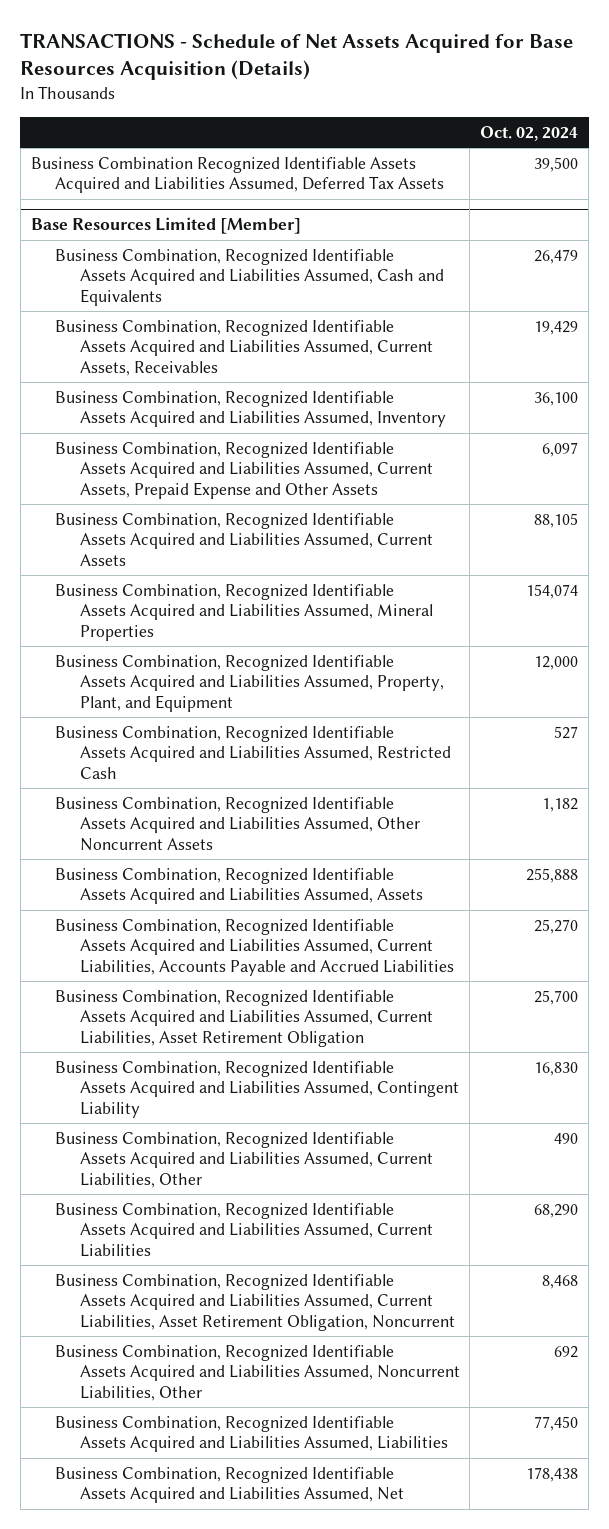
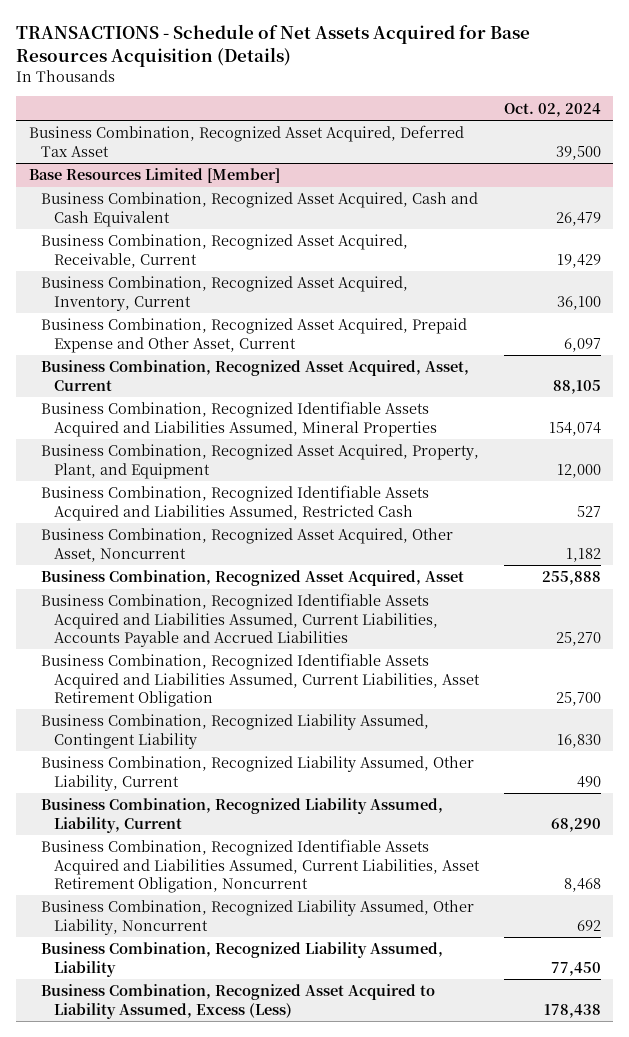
- Business Combination Recognized Identifiable Assets Acquired and Liabilities Assumed, Deferred Tax Assets | 39,500
+ Business Combination, Recognized Asset Acquired, Deferred Tax Asset | 39,500
@ Base Resources Limited [Member]
- Business Combination, Recognized Identifiable Assets Acquired and Liabilities Assumed, Cash and Equivalents | 26,479
- Business Combination, Recognized Identifiable Assets Acquired and Liabilities Assumed, Current Assets, Receivables | 19,429
- Business Combination, Recognized Identifiable Assets Acquired and Liabilities Assumed, Inventory | 36,100
- Business Combination, Recognized Identifiable Assets Acquired and Liabilities Assumed, Current Assets, Prepaid Expense and Other Assets | 6,097
- Business Combination, Recognized Identifiable Assets Acquired and Liabilities Assumed, Current Assets | 88,105
+ Business Combination, Recognized Asset Acquired, Cash and Cash Equivalent | 26,479
+ Business Combination, Recognized Asset Acquired, Receivable, Current | 19,429
+ Business Combination, Recognized Asset Acquired, Inventory, Current | 36,100
+ Business Combination, Recognized Asset Acquired, Prepaid Expense and Other Asset, Current | 6,097
+ Business Combination, Recognized Asset Acquired, Asset, Current | 88,105
- Business Combination, Recognized Identifiable Assets Acquired and Liabilities Assumed, Property, Plant, and Equipment | 12,000
+ Business Combination, Recognized Asset Acquired, Property, Plant, and Equipment | 12,000
- Business Combination, Recognized Identifiable Assets Acquired and Liabilities Assumed, Other Noncurrent Assets | 1,182
- Business Combination, Recognized Identifiable Assets Acquired and Liabilities Assumed, Assets | 255,888
+ Business Combination, Recognized Asset Acquired, Other Asset, Noncurrent | 1,182
+ Business Combination, Recognized Asset Acquired, Asset | 255,888
- Business Combination, Recognized Identifiable Assets Acquired and Liabilities Assumed, Contingent Liability | 16,830
- Business Combination, Recognized Identifiable Assets Acquired and Liabilities Assumed, Current Liabilities, Other | 490
- Business Combination, Recognized Identifiable Assets Acquired and Liabilities Assumed, Current Liabilities | 68,290
+ Business Combination, Recognized Liability Assumed, Contingent Liability | 16,830
+ Business Combination, Recognized Liability Assumed, Other Liability, Current | 490
+ Business Combination, Recognized Liability Assumed, Liability, Current | 68,290
- Business Combination, Recognized Identifiable Assets Acquired and Liabilities Assumed, Noncurrent Liabilities, Other | 692
- Business Combination, Recognized Identifiable Assets Acquired and Liabilities Assumed, Liabilities | 77,450
- Business Combination, Recognized Identifiable Assets Acquired and Liabilities Assumed, Net | 178,438
+ Business Combination, Recognized Liability Assumed, Other Liability, Noncurrent | 692
+ Business Combination, Recognized Liability Assumed, Liability | 77,450
+ Business Combination, Recognized Asset Acquired to Liability Assumed, Excess (Less) | 178,438

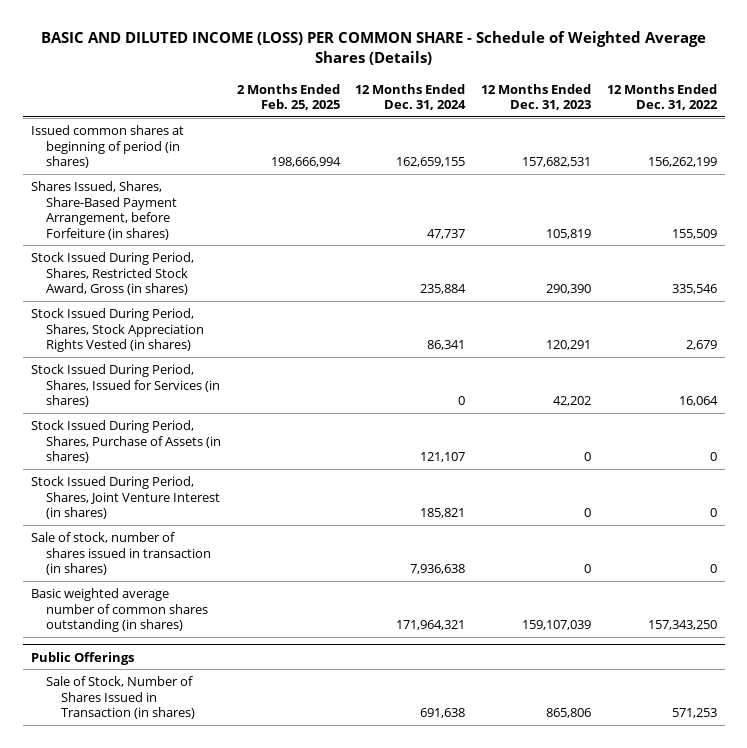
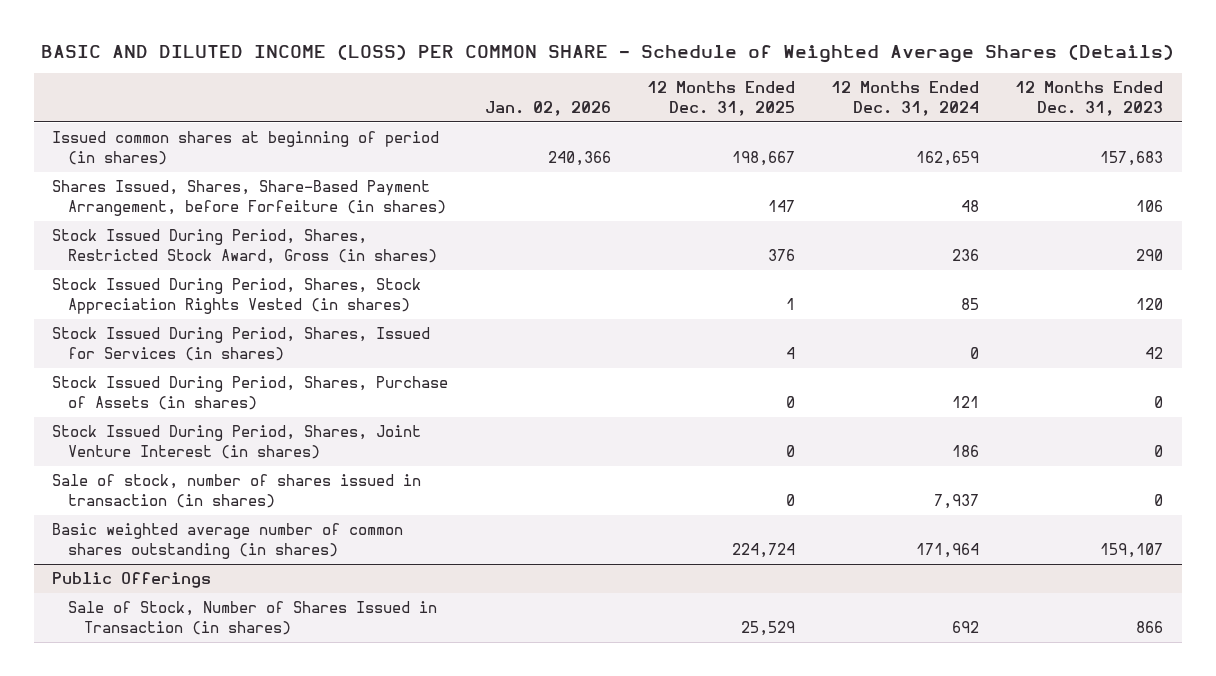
- | 2 Months Ended Feb. 25, 2025 | 12 Months Ended Dec. 31, 2024 | 12 Months Ended Dec. 31, 2023 | 12 Months Ended Dec. 31, 2022
+ | Jan. 02, 2026 | 12 Months Ended Dec. 31, 2025 | 12 Months Ended Dec. 31, 2024 | 12 Months Ended Dec. 31, 2023
- Issued common shares at beginning of period (in shares) | 198,666,994 | 162,659,155 | 157,682,531 | 156,262,199
- Shares Issued, Shares, Share-Based Payment Arrangement, before Forfeiture (in shares) | | 47,737 | 105,819 | 155,509
- Stock Issued During Period, Shares, Restricted Stock Award, Gross (in shares) | | 235,884 | 290,390 | 335,546
- Stock Issued During Period, Shares, Stock Appreciation Rights Vested (in shares) | | 86,341 | 120,291 | 2,679
- Stock Issued During Period, Shares, Issued for Services (in shares) | | 0 | 42,202 | 16,064
- Stock Issued During Period, Shares, Purchase of Assets (in shares) | | 121,107 | 0 | 0
- Stock Issued During Period, Shares, Joint Venture Interest (in shares) | | 185,821 | 0 | 0
- Sale of stock, number of shares issued in transaction (in shares) | | 7,936,638 | 0 | 0
- Basic weighted average number of common shares outstanding (in shares) | | 171,964,321 | 159,107,039 | 157,343,250
+ Issued common shares at beginning of period (in shares) | 240,366 | 198,667 | 162,659 | 157,683
+ Shares Issued, Shares, Share-Based Payment Arrangement, before Forfeiture (in shares) | | 147 | 48 | 106
+ Stock Issued During Period, Shares, Restricted Stock Award, Gross (in shares) | | 376 | 236 | 290
+ Stock Issued During Period, Shares, Stock Appreciation Rights Vested (in shares) | | 1 | 85 | 120
+ Stock Issued During Period, Shares, Issued for Services (in shares) | | 4 | 0 | 42
+ Stock Issued During Period, Shares, Purchase of Assets (in shares) | | 0 | 121 | 0
+ Stock Issued During Period, Shares, Joint Venture Interest (in shares) | | 0 | 186 | 0
+ Sale of stock, number of shares issued in transaction (in shares) | | 0 | 7,937 | 0
+ Basic weighted average number of common shares outstanding (in shares) | | 224,724 | 171,964 | 159,107
@ Public Offerings
- Sale of Stock, Number of Shares Issued in Transaction (in shares) | | 691,638 | 865,806 | 571,253
+ Sale of Stock, Number of Shares Issued in Transaction (in shares) | | 25,529 | 692 | 866

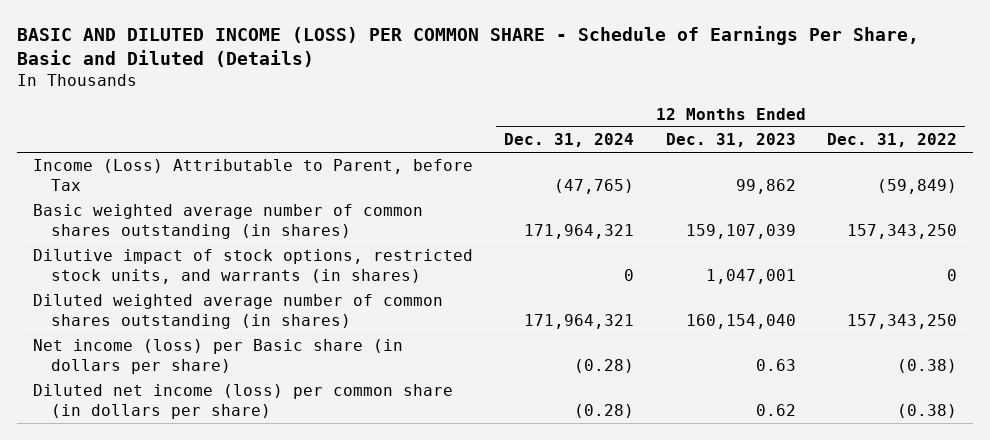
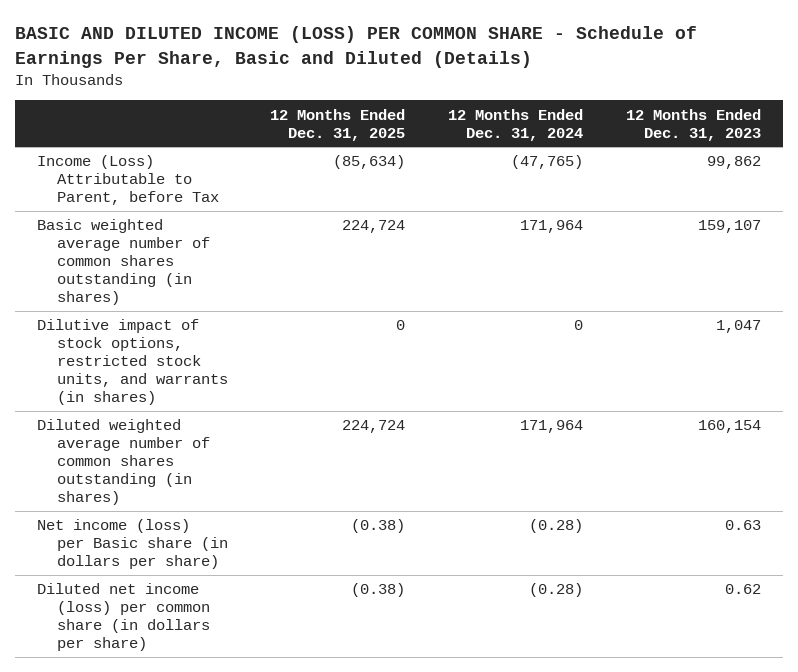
- | 12 Months Ended Dec. 31, 2024 | 12 Months Ended Dec. 31, 2023 | 12 Months Ended Dec. 31, 2022
+ | 12 Months Ended Dec. 31, 2025 | 12 Months Ended Dec. 31, 2024 | 12 Months Ended Dec. 31, 2023
- Basic weighted average number of common shares outstanding (in shares) | 171,964,321 | 159,107,039 | 157,343,250
- Dilutive impact of stock options, restricted stock units, and warrants (in shares) | 0 | 1,047,001 | 0
- Diluted weighted average number of common shares outstanding (in shares) | 171,964,321 | 160,154,040 | 157,343,250
+ Basic weighted average number of common shares outstanding (in shares) | 224,724 | 171,964 | 159,107
+ Dilutive impact of stock options, restricted stock units, and warrants (in shares) | 0 | 0 | 1,047
+ Diluted weighted average number of common shares outstanding (in shares) | 224,724 | 171,964 | 160,154

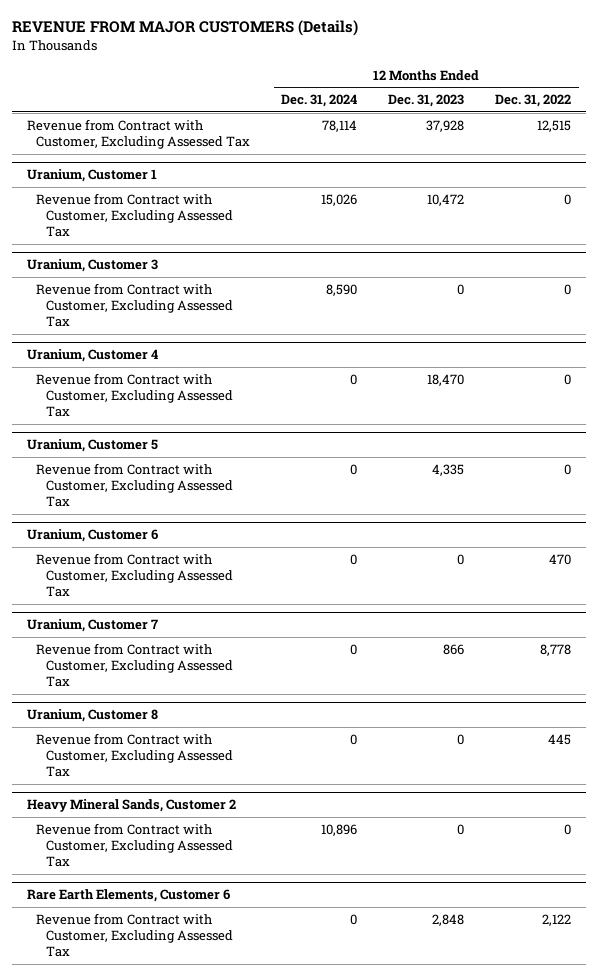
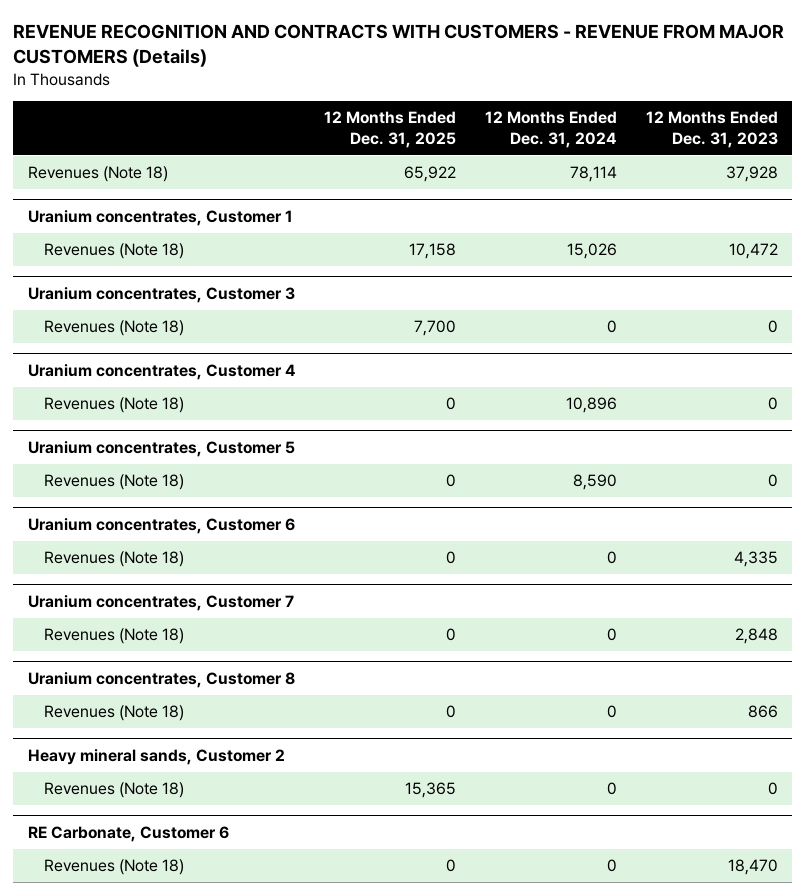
- REVENUE FROM MAJOR CUSTOMERS (Details)
+ REVENUE RECOGNITION AND CONTRACTS WITH CUSTOMERS - REVENUE FROM MAJOR CUSTOMERS (Details)
- | 12 Months Ended Dec. 31, 2024 | 12 Months Ended Dec. 31, 2023 | 12 Months Ended Dec. 31, 2022
+ | 12 Months Ended Dec. 31, 2025 | 12 Months Ended Dec. 31, 2024 | 12 Months Ended Dec. 31, 2023
- Revenue from Contract with Customer, Excluding Assessed Tax | 78,114 | 37,928 | 12,515
- Uranium, Customer 1
- Revenue from Contract with Customer, Excluding Assessed Tax | 15,026 | 10,472 | 0
- Uranium, Customer 3
- Revenue from Contract with Customer, Excluding Assessed Tax | 8,590 | 0 | 0
- Uranium, Customer 4
- Revenue from Contract with Customer, Excluding Assessed Tax | 0 | 18,470 | 0
- Uranium, Customer 5
- Revenue from Contract with Customer, Excluding Assessed Tax | 0 | 4,335 | 0
- Uranium, Customer 6
- Revenue from Contract with Customer, Excluding Assessed Tax | 0 | 0 | 470
- Uranium, Customer 7
- Revenue from Contract with Customer, Excluding Assessed Tax | 0 | 866 | 8,778
- Uranium, Customer 8
- Revenue from Contract with Customer, Excluding Assessed Tax | 0 | 0 | 445
- Heavy Mineral Sands, Customer 2
- Revenue from Contract with Customer, Excluding Assessed Tax | 10,896 | 0 | 0
- Rare Earth Elements, Customer 6
- Revenue from Contract with Customer, Excluding Assessed Tax | 0 | 2,848 | 2,122
+ Revenues (Note 18) | 65,922 | 78,114 | 37,928
+ Uranium concentrates, Customer 1
+ Revenues (Note 18) | 17,158 | 15,026 | 10,472
+ Uranium concentrates, Customer 3
+ Revenues (Note 18) | 7,700 | 0 | 0
+ Uranium concentrates, Customer 4
+ Revenues (Note 18) | 0 | 10,896 | 0
+ Uranium concentrates, Customer 5
+ Revenues (Note 18) | 0 | 8,590 | 0
+ Uranium concentrates, Customer 6
+ Revenues (Note 18) | 0 | 0 | 4,335
+ Uranium concentrates, Customer 7
+ Revenues (Note 18) | 0 | 0 | 2,848
+ Uranium concentrates, Customer 8
+ Revenues (Note 18) | 0 | 0 | 866
+ Heavy mineral sands, Customer 2
+ Revenues (Note 18) | 15,365 | 0 | 0
+ RE Carbonate, Customer 6
+ Revenues (Note 18) | 0 | 0 | 18,470

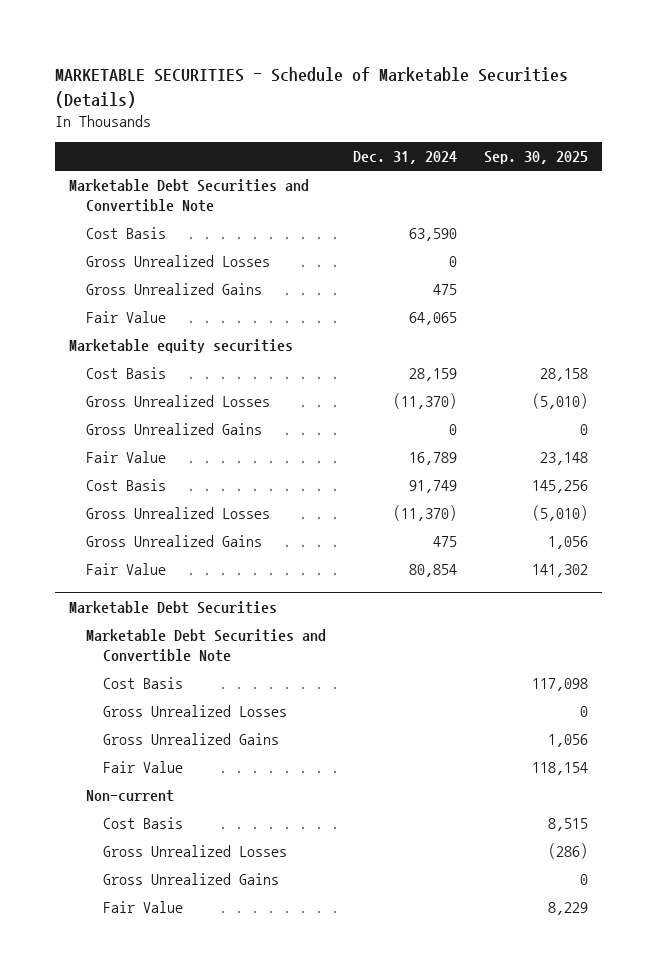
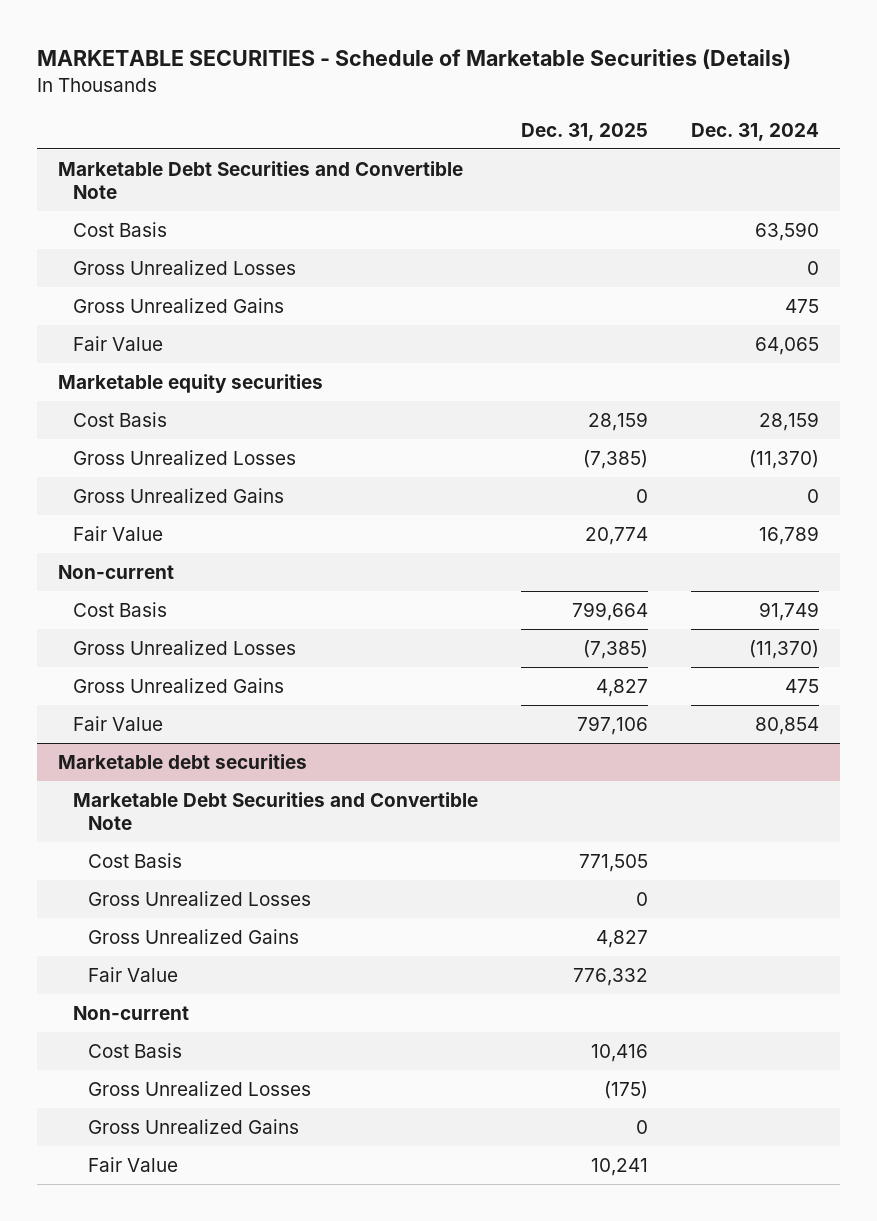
- | Dec. 31, 2024 | Sep. 30, 2025
+ | Dec. 31, 2025 | Dec. 31, 2024
+ Non-current
- Marketable Debt Securities
+ Marketable debt securities

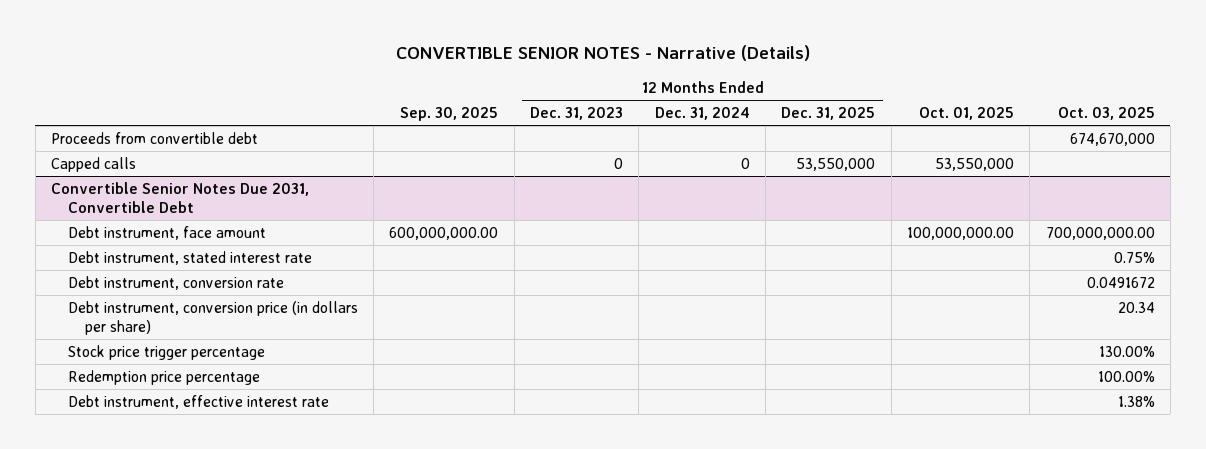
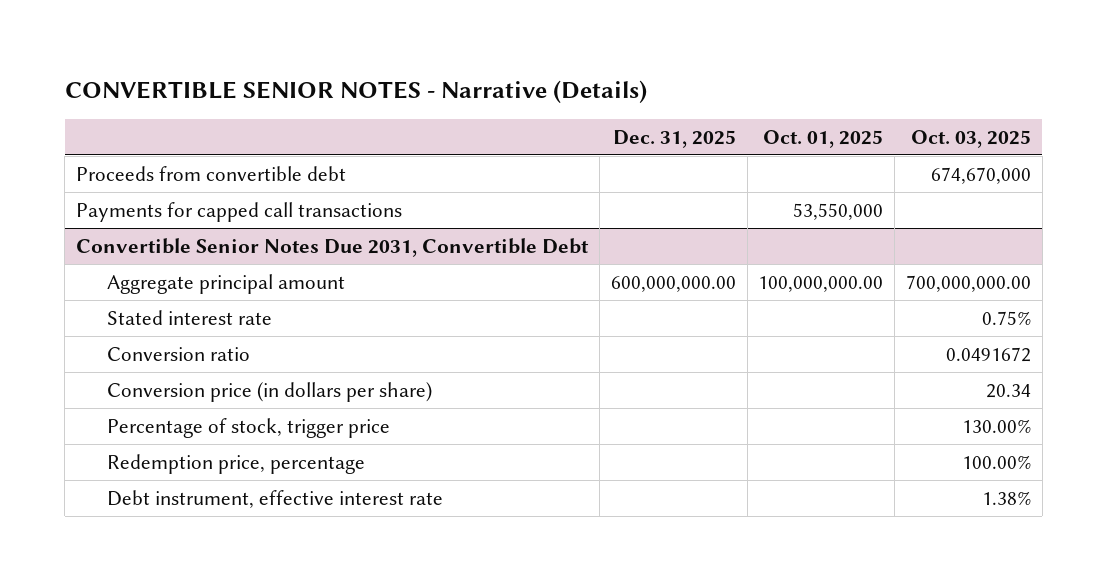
- | Sep. 30, 2025 | 12 Months Ended Dec. 31, 2023 | 12 Months Ended Dec. 31, 2024 | 12 Months Ended Dec. 31, 2025 | Oct. 01, 2025 | Oct. 03, 2025
+ | Dec. 31, 2025 | Oct. 01, 2025 | Oct. 03, 2025
- Capped calls | | 0 | 0 | 53,550,000 | 53,550,000 |
+ Payments for capped call transactions | | 53,550,000 |
@ Convertible Senior Notes Due 2031, Convertible Debt
- Debt instrument, face amount | 600,000,000.00 | | | | 100,000,000.00 | 700,000,000.00
- Debt instrument, stated interest rate | | | | | | 0.75%
- Debt instrument, conversion rate | | | | | | 0.0491672
- Debt instrument, conversion price (in dollars per share) | | | | | | 20.34
- Stock price trigger percentage | | | | | | 130.00%
- Redemption price percentage | | | | | | 100.00%
+ Aggregate principal amount | 600,000,000.00 | 100,000,000.00 | 700,000,000.00
+ Stated interest rate | | | 0.75%
+ Conversion ratio | | | 0.0491672
+ Conversion price (in dollars per share) | | | 20.34
+ Percentage of stock, trigger price | | | 130.00%
+ Redemption price, percentage | | | 100.00%

